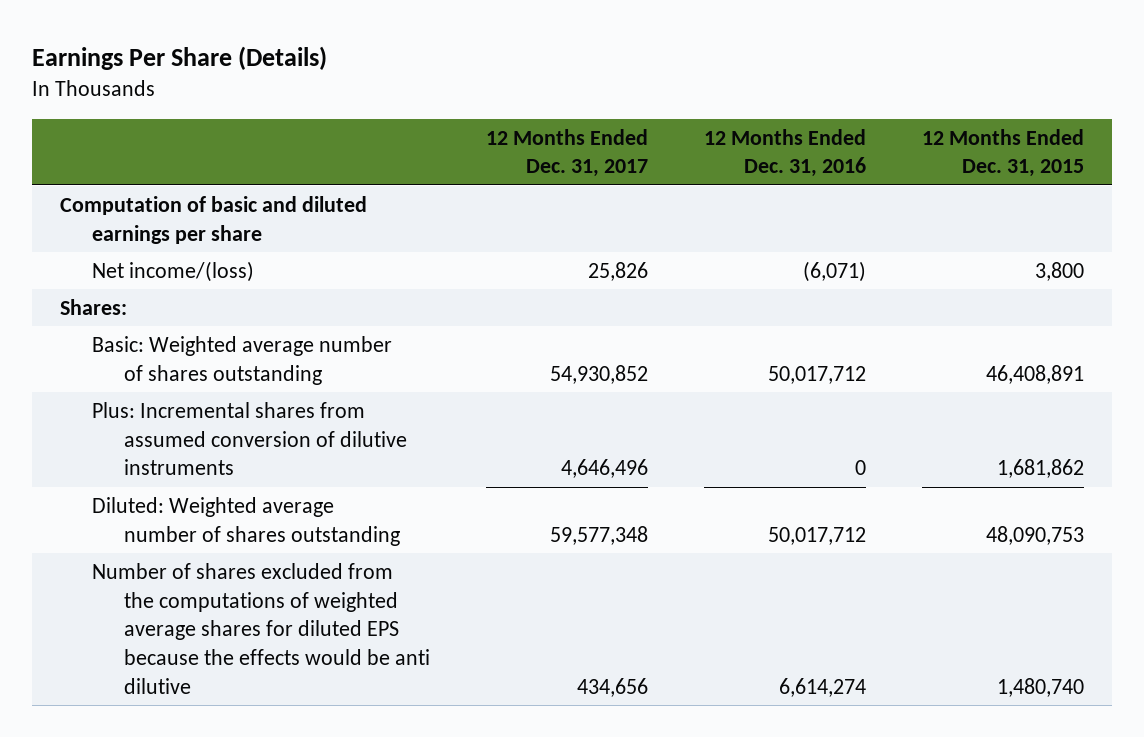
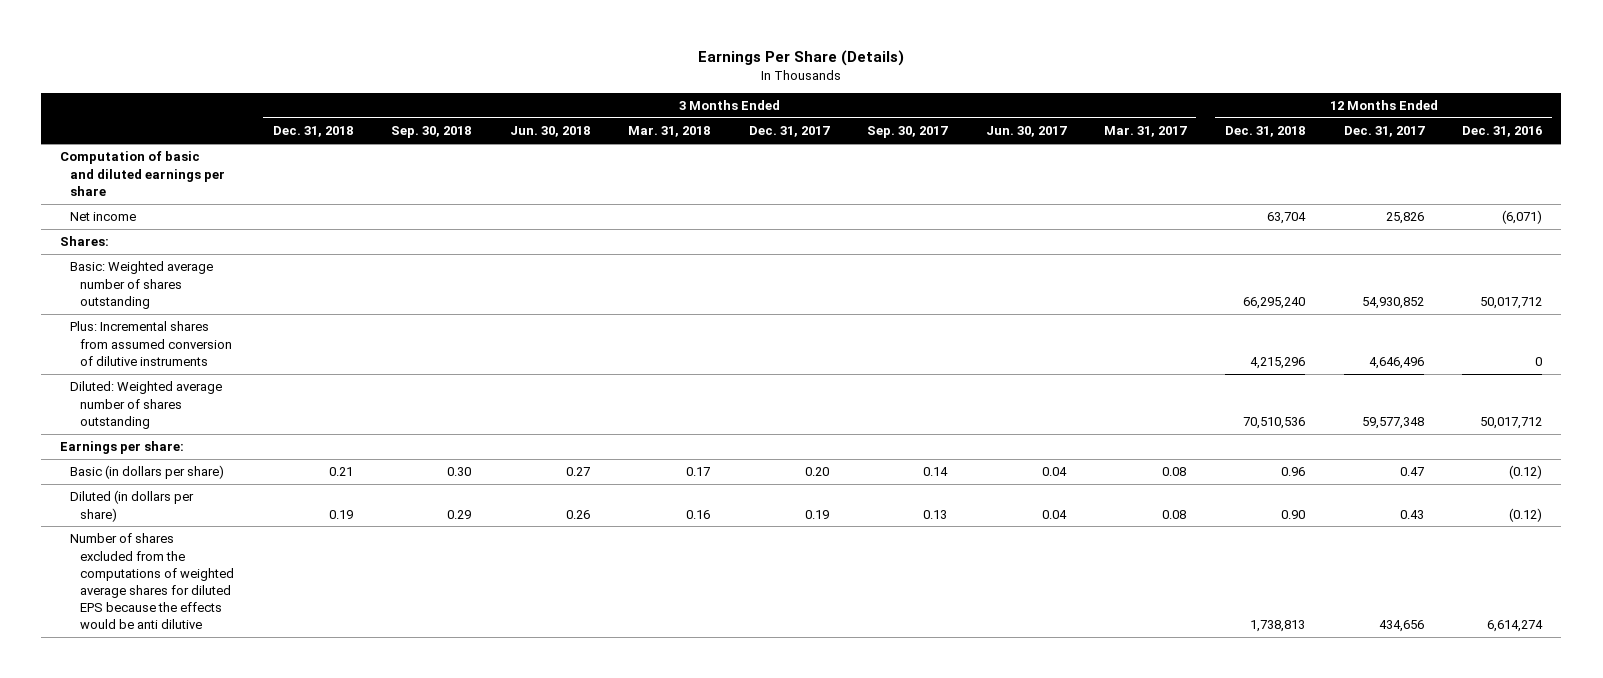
- | 12 Months Ended Dec. 31, 2017 | 12 Months Ended Dec. 31, 2016 | 12 Months Ended Dec. 31, 2015
+ | 3 Months Ended Dec. 31, 2018 | 3 Months Ended Sep. 30, 2018 | 3 Months Ended Jun. 30, 2018 | 3 Months Ended Mar. 31, 2018 | 3 Months Ended Dec. 31, 2017 | 3 Months Ended Sep. 30, 2017 | 3 Months Ended Jun. 30, 2017 | 3 Months Ended Mar. 31, 2017 | 12 Months Ended Dec. 31, 2018 | 12 Months Ended Dec. 31, 2017 | 12 Months Ended Dec. 31, 2016
- Net income/(loss) | 25,826 | (6,071) | 3,800
+ Net income | | | | | | | | | 63,704 | 25,826 | (6,071)
+ Earnings per share:
+ Basic (in dollars per share) | 0.21 | 0.30 | 0.27 | 0.17 | 0.20 | 0.14 | 0.04 | 0.08 | 0.96 | 0.47 | (0.12)
+ Diluted (in dollars per share) | 0.19 | 0.29 | 0.26 | 0.16 | 0.19 | 0.13 | 0.04 | 0.08 | 0.90 | 0.43 | (0.12)

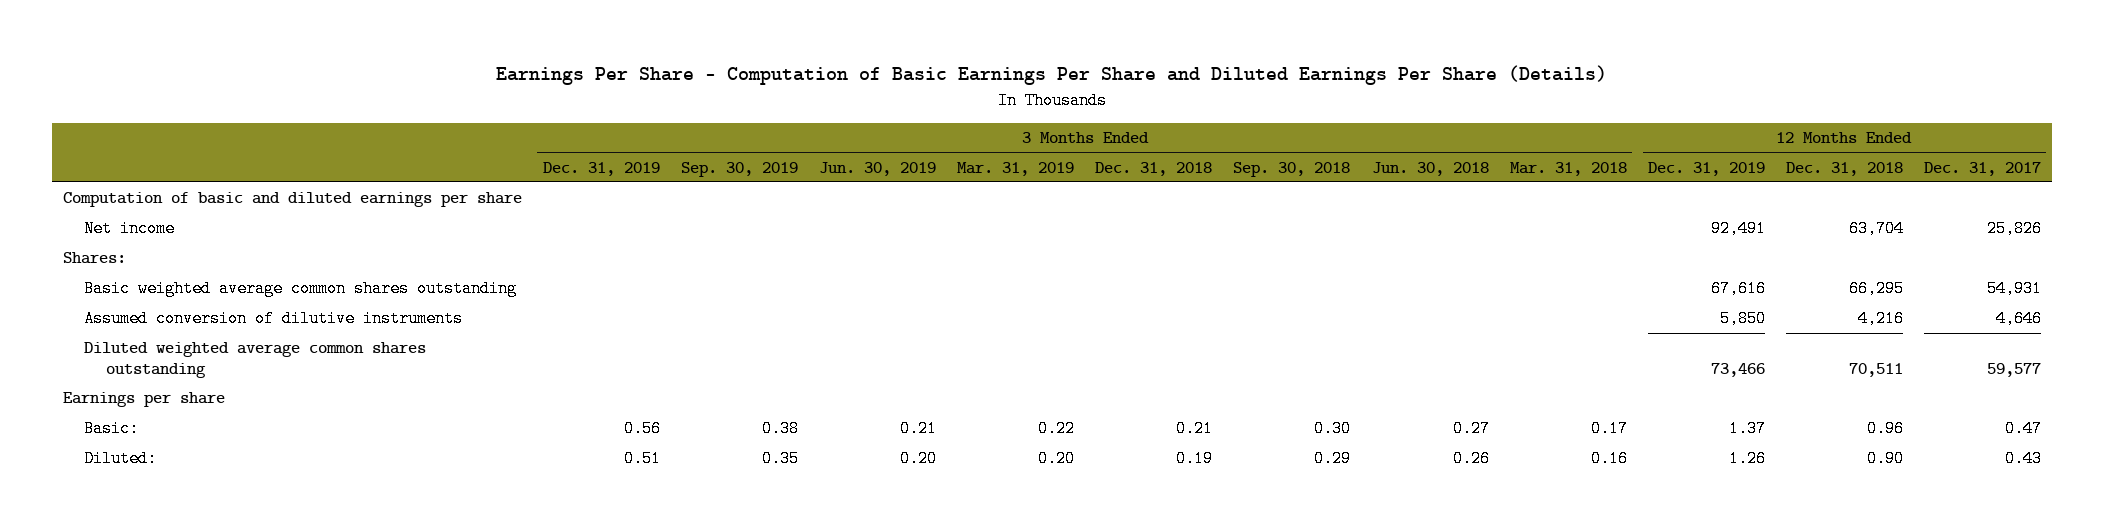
- Earnings Per Share (Details)
+ Earnings Per Share - Computation of Basic Earnings Per Share and Diluted Earnings Per Share (Details)
- | 3 Months Ended Dec. 31, 2018 | 3 Months Ended Sep. 30, 2018 | 3 Months Ended Jun. 30, 2018 | 3 Months Ended Mar. 31, 2018 | 3 Months Ended Dec. 31, 2017 | 3 Months Ended Sep. 30, 2017 | 3 Months Ended Jun. 30, 2017 | 3 Months Ended Mar. 31, 2017 | 12 Months Ended Dec. 31, 2018 | 12 Months Ended Dec. 31, 2017 | 12 Months Ended Dec. 31, 2016
+ | 3 Months Ended Dec. 31, 2019 | 3 Months Ended Sep. 30, 2019 | 3 Months Ended Jun. 30, 2019 | 3 Months Ended Mar. 31, 2019 | 3 Months Ended Dec. 31, 2018 | 3 Months Ended Sep. 30, 2018 | 3 Months Ended Jun. 30, 2018 | 3 Months Ended Mar. 31, 2018 | 12 Months Ended Dec. 31, 2019 | 12 Months Ended Dec. 31, 2018 | 12 Months Ended Dec. 31, 2017
- Basic: Weighted average number of shares outstanding | | | | | | | | | 66,295,240 | 54,930,852 | 50,017,712
- Plus: Incremental shares from assumed conversion of dilutive instruments | | | | | | | | | 4,215,296 | 4,646,496 | 0
- Diluted: Weighted average number of shares outstanding | | | | | | | | | 70,510,536 | 59,577,348 | 50,017,712
- Earnings per share:
- Basic (in dollars per share) | 0.21 | 0.30 | 0.27 | 0.17 | 0.20 | 0.14 | 0.04 | 0.08 | 0.96 | 0.47 | (0.12)
- Diluted (in dollars per share) | 0.19 | 0.29 | 0.26 | 0.16 | 0.19 | 0.13 | 0.04 | 0.08 | 0.90 | 0.43 | (0.12)
- Number of shares excluded from the computations of weighted average shares for diluted EPS because the effects would be anti dilutive | | | | | | | | | 1,738,813 | 434,656 | 6,614,274
+ Basic weighted average common shares outstanding | | | | | | | | | 67,616 | 66,295 | 54,931
+ Assumed conversion of dilutive instruments | | | | | | | | | 5,850 | 4,216 | 4,646
+ Diluted weighted average common shares outstanding | | | | | | | | | 73,466 | 70,511 | 59,577
+ Earnings per share
+ Basic: | 0.56 | 0.38 | 0.21 | 0.22 | 0.21 | 0.30 | 0.27 | 0.17 | 1.37 | 0.96 | 0.47
+ Diluted: | 0.51 | 0.35 | 0.20 | 0.20 | 0.19 | 0.29 | 0.26 | 0.16 | 1.26 | 0.90 | 0.43

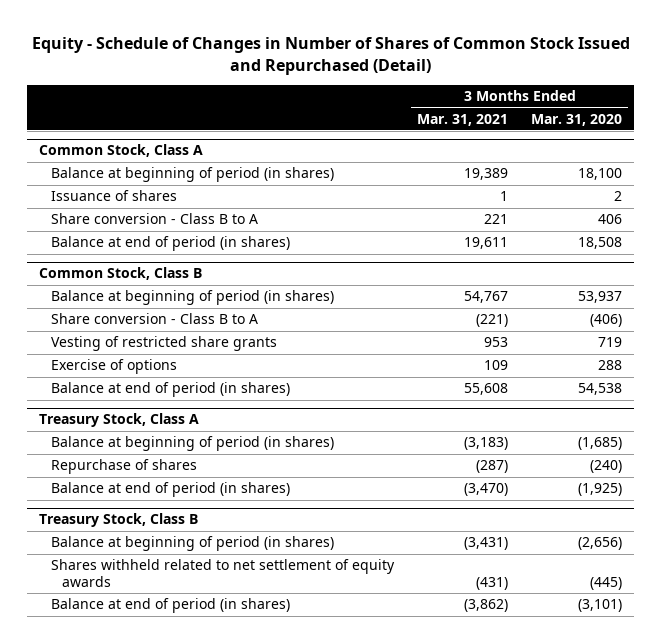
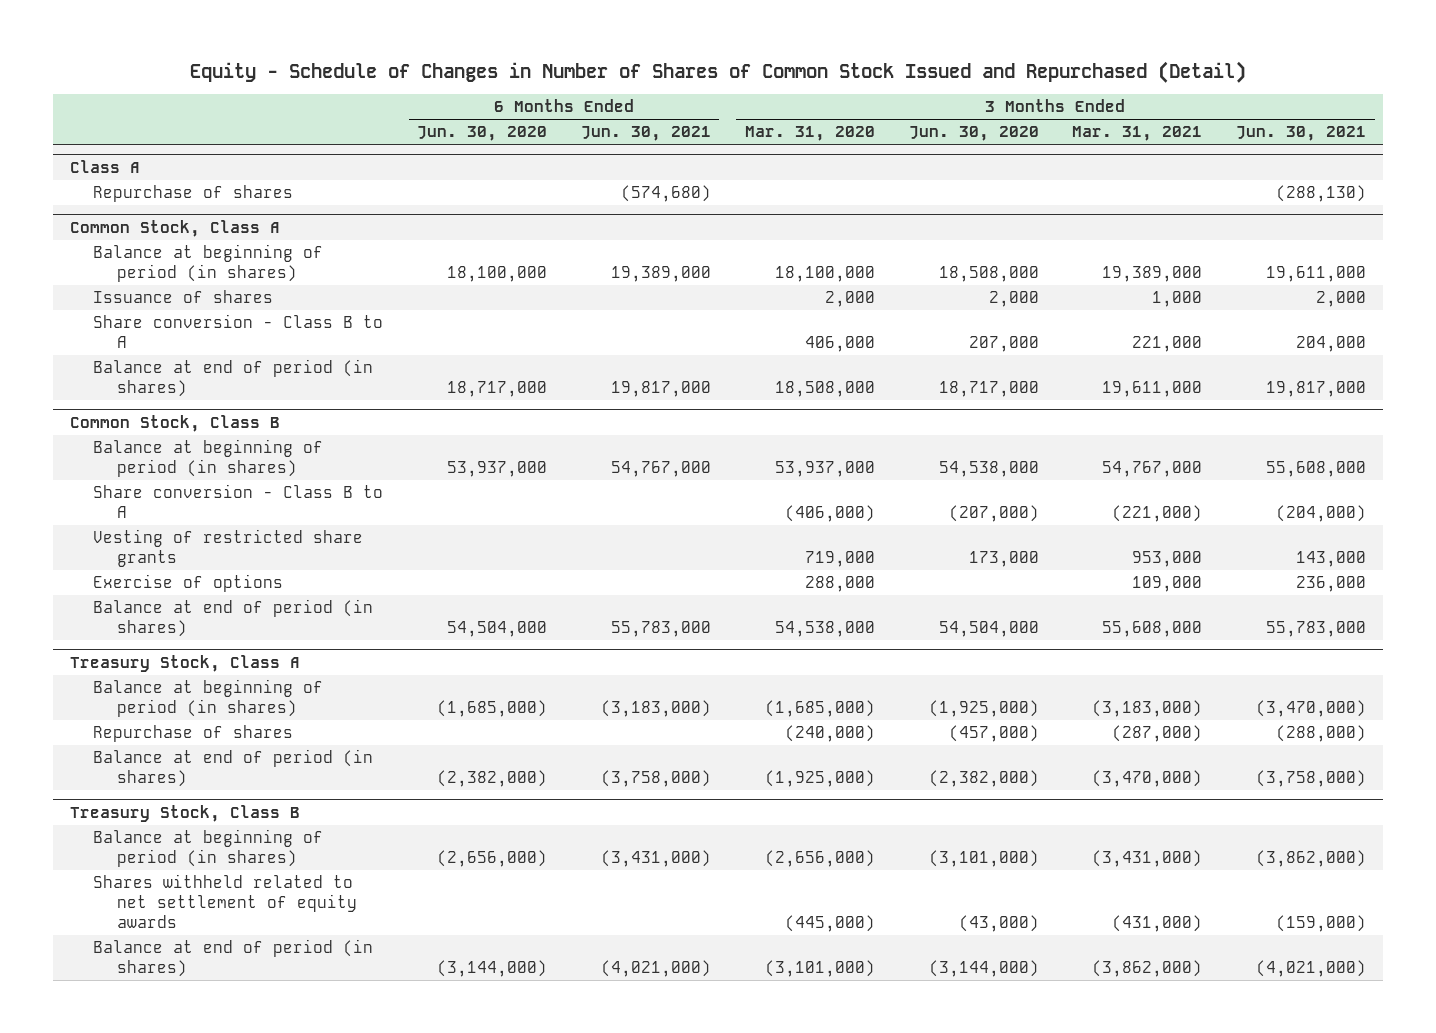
- | 3 Months Ended Mar. 31, 2021 | 3 Months Ended Mar. 31, 2020
+ | 6 Months Ended Jun. 30, 2020 | 6 Months Ended Jun. 30, 2021 | 3 Months Ended Mar. 31, 2020 | 3 Months Ended Jun. 30, 2020 | 3 Months Ended Mar. 31, 2021 | 3 Months Ended Jun. 30, 2021
+ Class A
+ Repurchase of shares | | (574,680) | | | | (288,130)
@ Common Stock, Class A
- Balance at beginning of period (in shares) | 19,389 | 18,100
- Issuance of shares | 1 | 2
- Share conversion - Class B to A | 221 | 406
- Balance at end of period (in shares) | 19,611 | 18,508
+ Balance at beginning of period (in shares) | 18,100,000 | 19,389,000 | 18,100,000 | 18,508,000 | 19,389,000 | 19,611,000
+ Issuance of shares | | | 2,000 | 2,000 | 1,000 | 2,000
+ Share conversion - Class B to A | | | 406,000 | 207,000 | 221,000 | 204,000
+ Balance at end of period (in shares) | 18,717,000 | 19,817,000 | 18,508,000 | 18,717,000 | 19,611,000 | 19,817,000
@ Common Stock, Class B
- Balance at beginning of period (in shares) | 54,767 | 53,937
- Share conversion - Class B to A | (221) | (406)
- Vesting of restricted share grants | 953 | 719
- Exercise of options | 109 | 288
- Balance at end of period (in shares) | 55,608 | 54,538
+ Balance at beginning of period (in shares) | 53,937,000 | 54,767,000 | 53,937,000 | 54,538,000 | 54,767,000 | 55,608,000
+ Share conversion - Class B to A | | | (406,000) | (207,000) | (221,000) | (204,000)
+ Vesting of restricted share grants | | | 719,000 | 173,000 | 953,000 | 143,000
+ Exercise of options | | | 288,000 | | 109,000 | 236,000
+ Balance at end of period (in shares) | 54,504,000 | 55,783,000 | 54,538,000 | 54,504,000 | 55,608,000 | 55,783,000
@ Treasury Stock, Class A
- Balance at beginning of period (in shares) | (3,183) | (1,685)
- Repurchase of shares | (287) | (240)
- Balance at end of period (in shares) | (3,470) | (1,925)
+ Balance at beginning of period (in shares) | (1,685,000) | (3,183,000) | (1,685,000) | (1,925,000) | (3,183,000) | (3,470,000)
+ Repurchase of shares | | | (240,000) | (457,000) | (287,000) | (288,000)
+ Balance at end of period (in shares) | (2,382,000) | (3,758,000) | (1,925,000) | (2,382,000) | (3,470,000) | (3,758,000)
@ Treasury Stock, Class B
- Balance at beginning of period (in shares) | (3,431) | (2,656)
- Shares withheld related to net settlement of equity awards | (431) | (445)
- Balance at end of period (in shares) | (3,862) | (3,101)
+ Balance at beginning of period (in shares) | (2,656,000) | (3,431,000) | (2,656,000) | (3,101,000) | (3,431,000) | (3,862,000)
+ Shares withheld related to net settlement of equity awards | | | (445,000) | (43,000) | (431,000) | (159,000)
+ Balance at end of period (in shares) | (3,144,000) | (4,021,000) | (3,101,000) | (3,144,000) | (3,862,000) | (4,021,000)

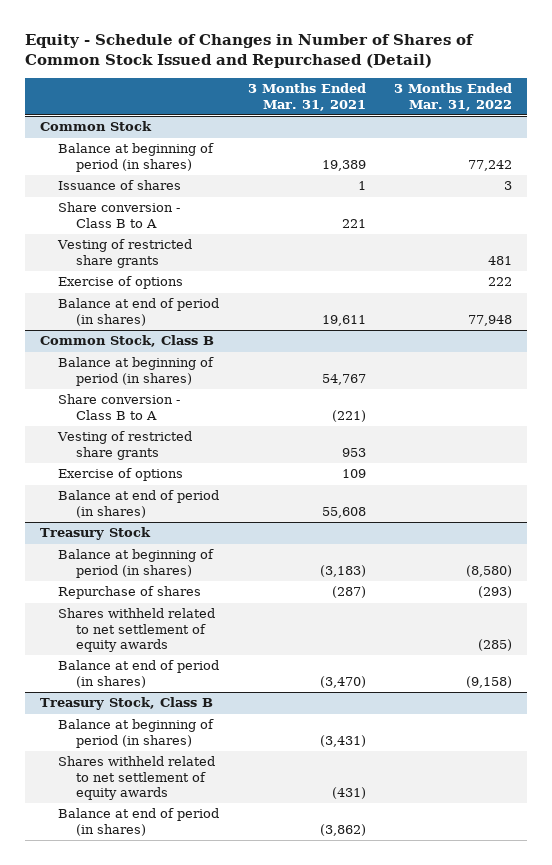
- | 6 Months Ended Jun. 30, 2020 | 6 Months Ended Jun. 30, 2021 | 3 Months Ended Mar. 31, 2020 | 3 Months Ended Jun. 30, 2020 | 3 Months Ended Mar. 31, 2021 | 3 Months Ended Jun. 30, 2021
+ | 3 Months Ended Mar. 31, 2021 | 3 Months Ended Mar. 31, 2022
- Class A
- Repurchase of shares | | (574,680) | | | | (288,130)
- Common Stock, Class A
- Balance at beginning of period (in shares) | 18,100,000 | 19,389,000 | 18,100,000 | 18,508,000 | 19,389,000 | 19,611,000
- Issuance of shares | | | 2,000 | 2,000 | 1,000 | 2,000
- Share conversion - Class B to A | | | 406,000 | 207,000 | 221,000 | 204,000
- Balance at end of period (in shares) | 18,717,000 | 19,817,000 | 18,508,000 | 18,717,000 | 19,611,000 | 19,817,000
+ Common Stock
+ Balance at beginning of period (in shares) | 19,389 | 77,242
+ Issuance of shares | 1 | 3
+ Share conversion - Class B to A | 221 |
+ Vesting of restricted share grants | | 481
+ Exercise of options | | 222
+ Balance at end of period (in shares) | 19,611 | 77,948
@ Common Stock, Class B
- Balance at beginning of period (in shares) | 53,937,000 | 54,767,000 | 53,937,000 | 54,538,000 | 54,767,000 | 55,608,000
- Share conversion - Class B to A | | | (406,000) | (207,000) | (221,000) | (204,000)
- Vesting of restricted share grants | | | 719,000 | 173,000 | 953,000 | 143,000
- Exercise of options | | | 288,000 | | 109,000 | 236,000
- Balance at end of period (in shares) | 54,504,000 | 55,783,000 | 54,538,000 | 54,504,000 | 55,608,000 | 55,783,000
- Treasury Stock, Class A
- Balance at beginning of period (in shares) | (1,685,000) | (3,183,000) | (1,685,000) | (1,925,000) | (3,183,000) | (3,470,000)
- Repurchase of shares | | | (240,000) | (457,000) | (287,000) | (288,000)
- Balance at end of period (in shares) | (2,382,000) | (3,758,000) | (1,925,000) | (2,382,000) | (3,470,000) | (3,758,000)
@ Common Stock, Class B
+ Balance at beginning of period (in shares) | 54,767 |
+ Share conversion - Class B to A | (221) |
+ Vesting of restricted share grants | 953 |
+ Exercise of options | 109 |
+ Balance at end of period (in shares) | 55,608 |
+ Treasury Stock
+ Balance at beginning of period (in shares) | (3,183) | (8,580)
+ Repurchase of shares | (287) | (293)
+ Shares withheld related to net settlement of equity awards | | (285)
+ Balance at end of period (in shares) | (3,470) | (9,158)
@ Treasury Stock, Class B
- Balance at beginning of period (in shares) | (2,656,000) | (3,431,000) | (2,656,000) | (3,101,000) | (3,431,000) | (3,862,000)
- Shares withheld related to net settlement of equity awards | | | (445,000) | (43,000) | (431,000) | (159,000)
- Balance at end of period (in shares) | (3,144,000) | (4,021,000) | (3,101,000) | (3,144,000) | (3,862,000) | (4,021,000)
+ Balance at beginning of period (in shares) | (3,431) |
+ Shares withheld related to net settlement of equity awards | (431) |
+ Balance at end of period (in shares) | (3,862) |

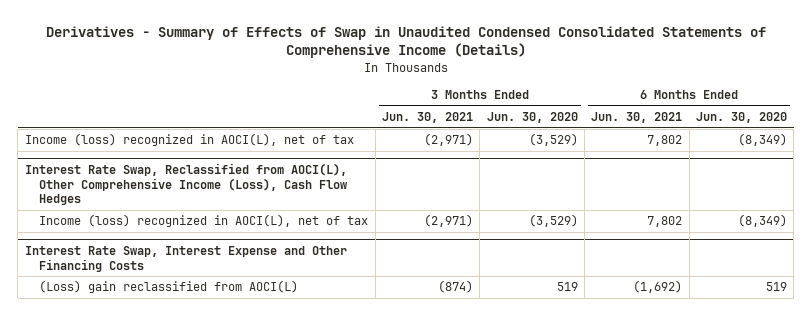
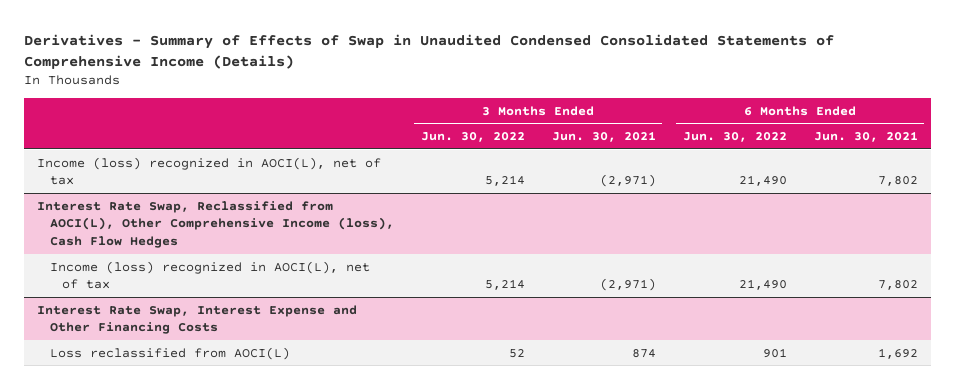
- | 3 Months Ended Jun. 30, 2021 | 3 Months Ended Jun. 30, 2020 | 6 Months Ended Jun. 30, 2021 | 6 Months Ended Jun. 30, 2020
+ | 3 Months Ended Jun. 30, 2022 | 3 Months Ended Jun. 30, 2021 | 6 Months Ended Jun. 30, 2022 | 6 Months Ended Jun. 30, 2021
- Interest Rate Swap, Reclassified from AOCI(L), Other Comprehensive Income (Loss), Cash Flow Hedges
+ Interest Rate Swap, Reclassified from AOCI(L), Other Comprehensive Income (loss), Cash Flow Hedges
@ Interest Rate Swap, Interest Expense and Other Financing Costs
- (Loss) gain reclassified from AOCI(L) | (874) | 519 | (1,692) | 519
+ Loss reclassified from AOCI(L) | 52 | 874 | 901 | 1,692

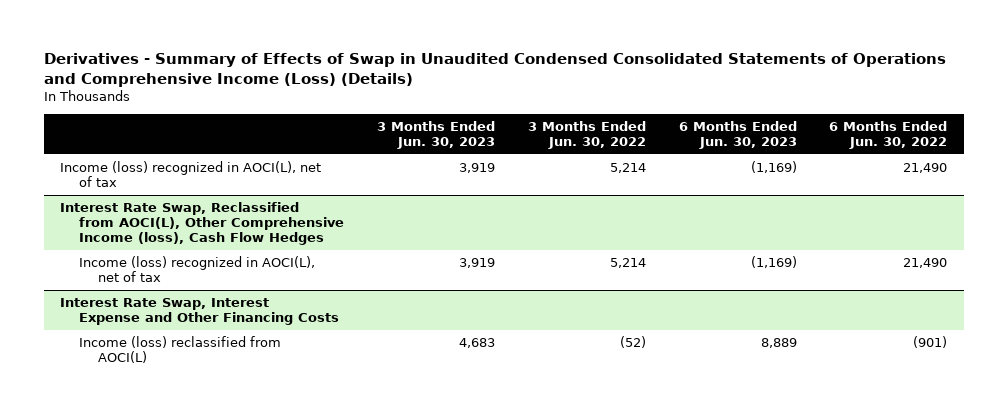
- Derivatives - Summary of Effects of Swap in Unaudited Condensed Consolidated Statements of Comprehensive Income (Details)
+ Derivatives - Summary of Effects of Swap in Unaudited Condensed Consolidated Statements of Operations and Comprehensive Income (Loss) (Details)
- | 3 Months Ended Jun. 30, 2022 | 3 Months Ended Jun. 30, 2021 | 6 Months Ended Jun. 30, 2022 | 6 Months Ended Jun. 30, 2021
+ | 3 Months Ended Jun. 30, 2023 | 3 Months Ended Jun. 30, 2022 | 6 Months Ended Jun. 30, 2023 | 6 Months Ended Jun. 30, 2022
@ Interest Rate Swap, Interest Expense and Other Financing Costs
- Loss reclassified from AOCI(L) | 52 | 874 | 901 | 1,692
+ Income (loss) reclassified from AOCI(L) | 4,683 | (52) | 8,889 | (901)

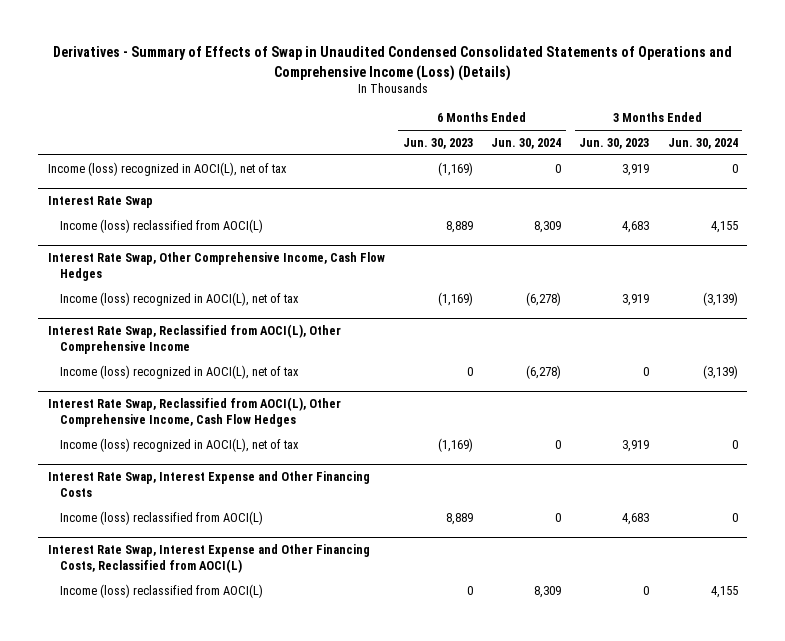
- | 3 Months Ended Jun. 30, 2023 | 3 Months Ended Jun. 30, 2022 | 6 Months Ended Jun. 30, 2023 | 6 Months Ended Jun. 30, 2022
+ | 6 Months Ended Jun. 30, 2023 | 6 Months Ended Jun. 30, 2024 | 3 Months Ended Jun. 30, 2023 | 3 Months Ended Jun. 30, 2024
- Interest Rate Swap, Reclassified from AOCI(L), Other Comprehensive Income (loss), Cash Flow Hedges
+ Interest Rate Swap
+ Income (loss) reclassified from AOCI(L) | 8,889 | 8,309 | 4,683 | 4,155
+ Interest Rate Swap, Other Comprehensive Income, Cash Flow Hedges
+ Interest Rate Swap, Reclassified from AOCI(L), Other Comprehensive Income
+ Income (loss) recognized in AOCI(L), net of tax | 0 | (6,278) | 0 | (3,139)
+ Interest Rate Swap, Reclassified from AOCI(L), Other Comprehensive Income, Cash Flow Hedges
+ Income (loss) recognized in AOCI(L), net of tax | (1,169) | 0 | 3,919 | 0
+ Interest Rate Swap, Interest Expense and Other Financing Costs, Reclassified from AOCI(L)
+ Income (loss) reclassified from AOCI(L) | 0 | 8,309 | 0 | 4,155

